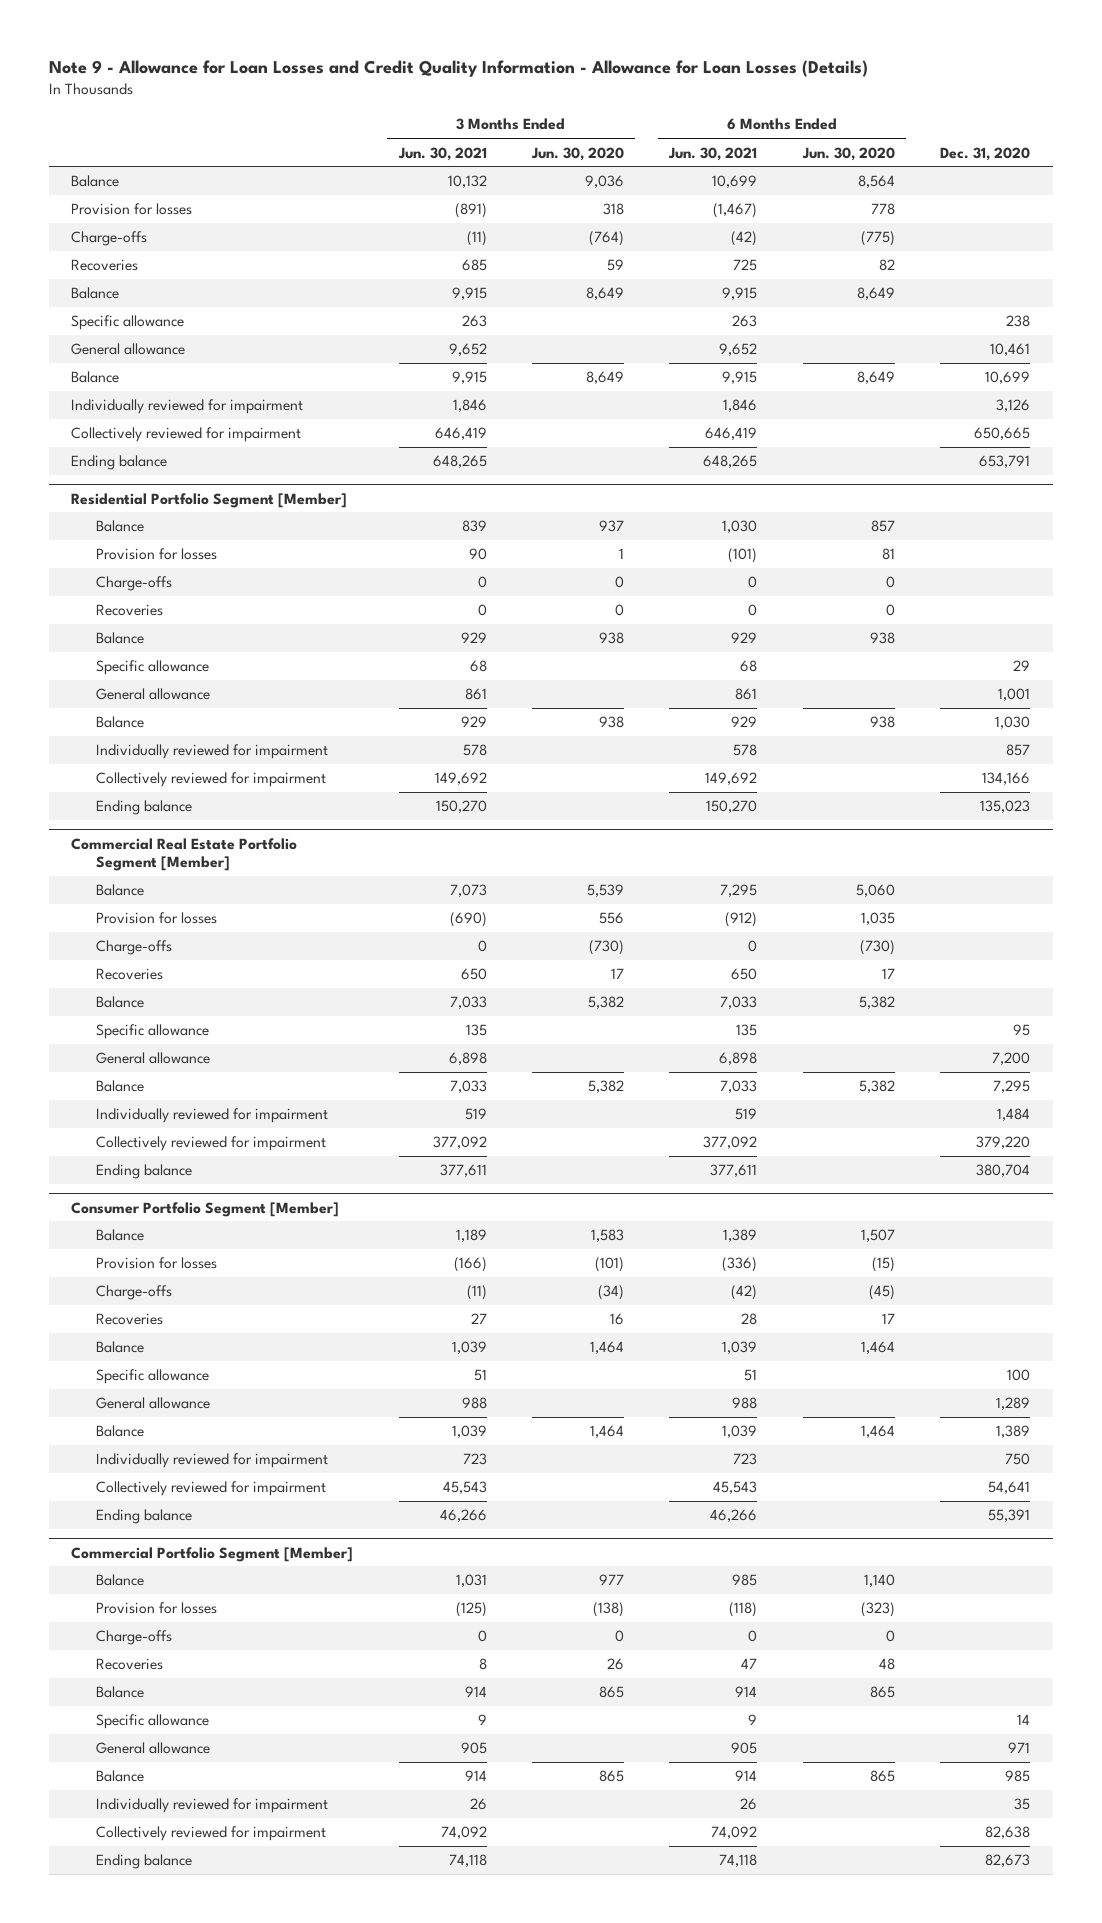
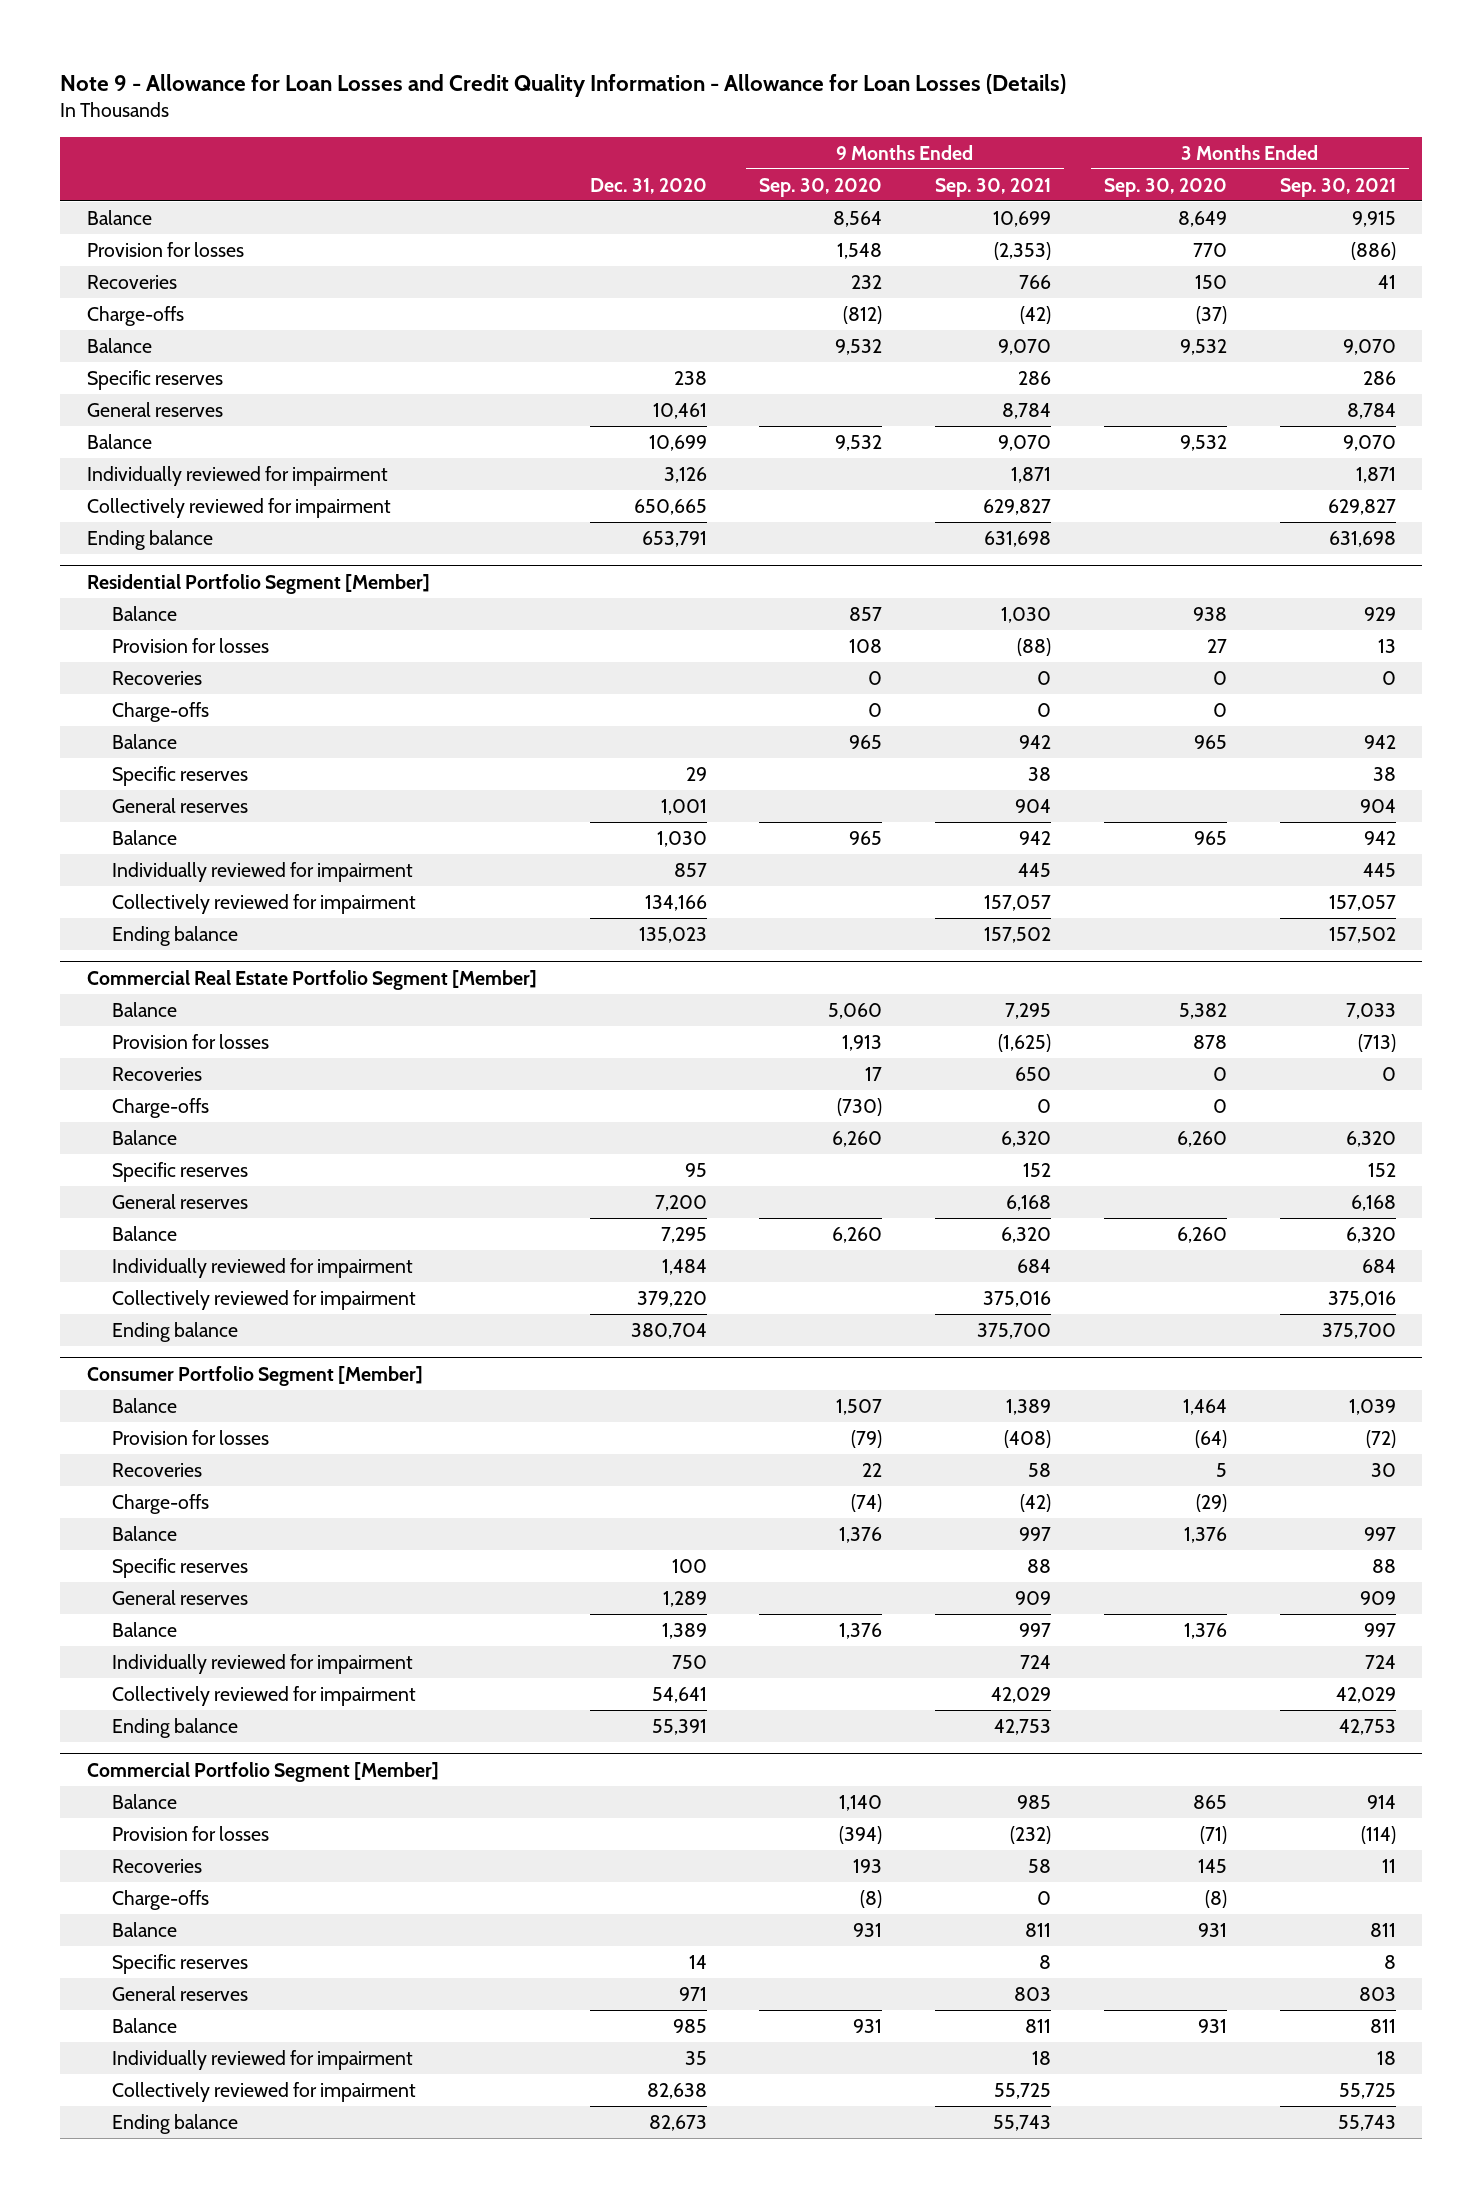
- | 3 Months Ended Jun. 30, 2021 | 3 Months Ended Jun. 30, 2020 | 6 Months Ended Jun. 30, 2021 | 6 Months Ended Jun. 30, 2020 | Dec. 31, 2020
+ | Dec. 31, 2020 | 9 Months Ended Sep. 30, 2020 | 9 Months Ended Sep. 30, 2021 | 3 Months Ended Sep. 30, 2020 | 3 Months Ended Sep. 30, 2021
moved down: Charge-offs | | (812) | (42) | (37) |
- Specific allowance | 263 | | 263 | | 238
- General allowance | 9,652 | | 9,652 | | 10,461
+ Specific reserves | 238 | | 286 | | 286
+ General reserves | 10,461 | | 8,784 | | 8,784
@ Residential Portfolio Segment [Member]
moved down: Charge-offs | | 0 | 0 | 0 |
- Specific allowance | 68 | | 68 | | 29
- General allowance | 861 | | 861 | | 1,001
+ Specific reserves | 29 | | 38 | | 38
+ General reserves | 1,001 | | 904 | | 904
@ Commercial Real Estate Portfolio Segment [Member]
moved down: Charge-offs | | (730) | 0 | 0 |
- Specific allowance | 135 | | 135 | | 95
- General allowance | 6,898 | | 6,898 | | 7,200
+ Specific reserves | 95 | | 152 | | 152
+ General reserves | 7,200 | | 6,168 | | 6,168
@ Consumer Portfolio Segment [Member]
moved down: Charge-offs | | (74) | (42) | (29) |
- Specific allowance | 51 | | 51 | | 100
- General allowance | 988 | | 988 | | 1,289
+ Specific reserves | 100 | | 88 | | 88
+ General reserves | 1,289 | | 909 | | 909
@ Commercial Portfolio Segment [Member]
moved down: Charge-offs | | (8) | 0 | (8) |
- Specific allowance | 9 | | 9 | | 14
- General allowance | 905 | | 905 | | 971
+ Specific reserves | 14 | | 8 | | 8
+ General reserves | 971 | | 803 | | 803

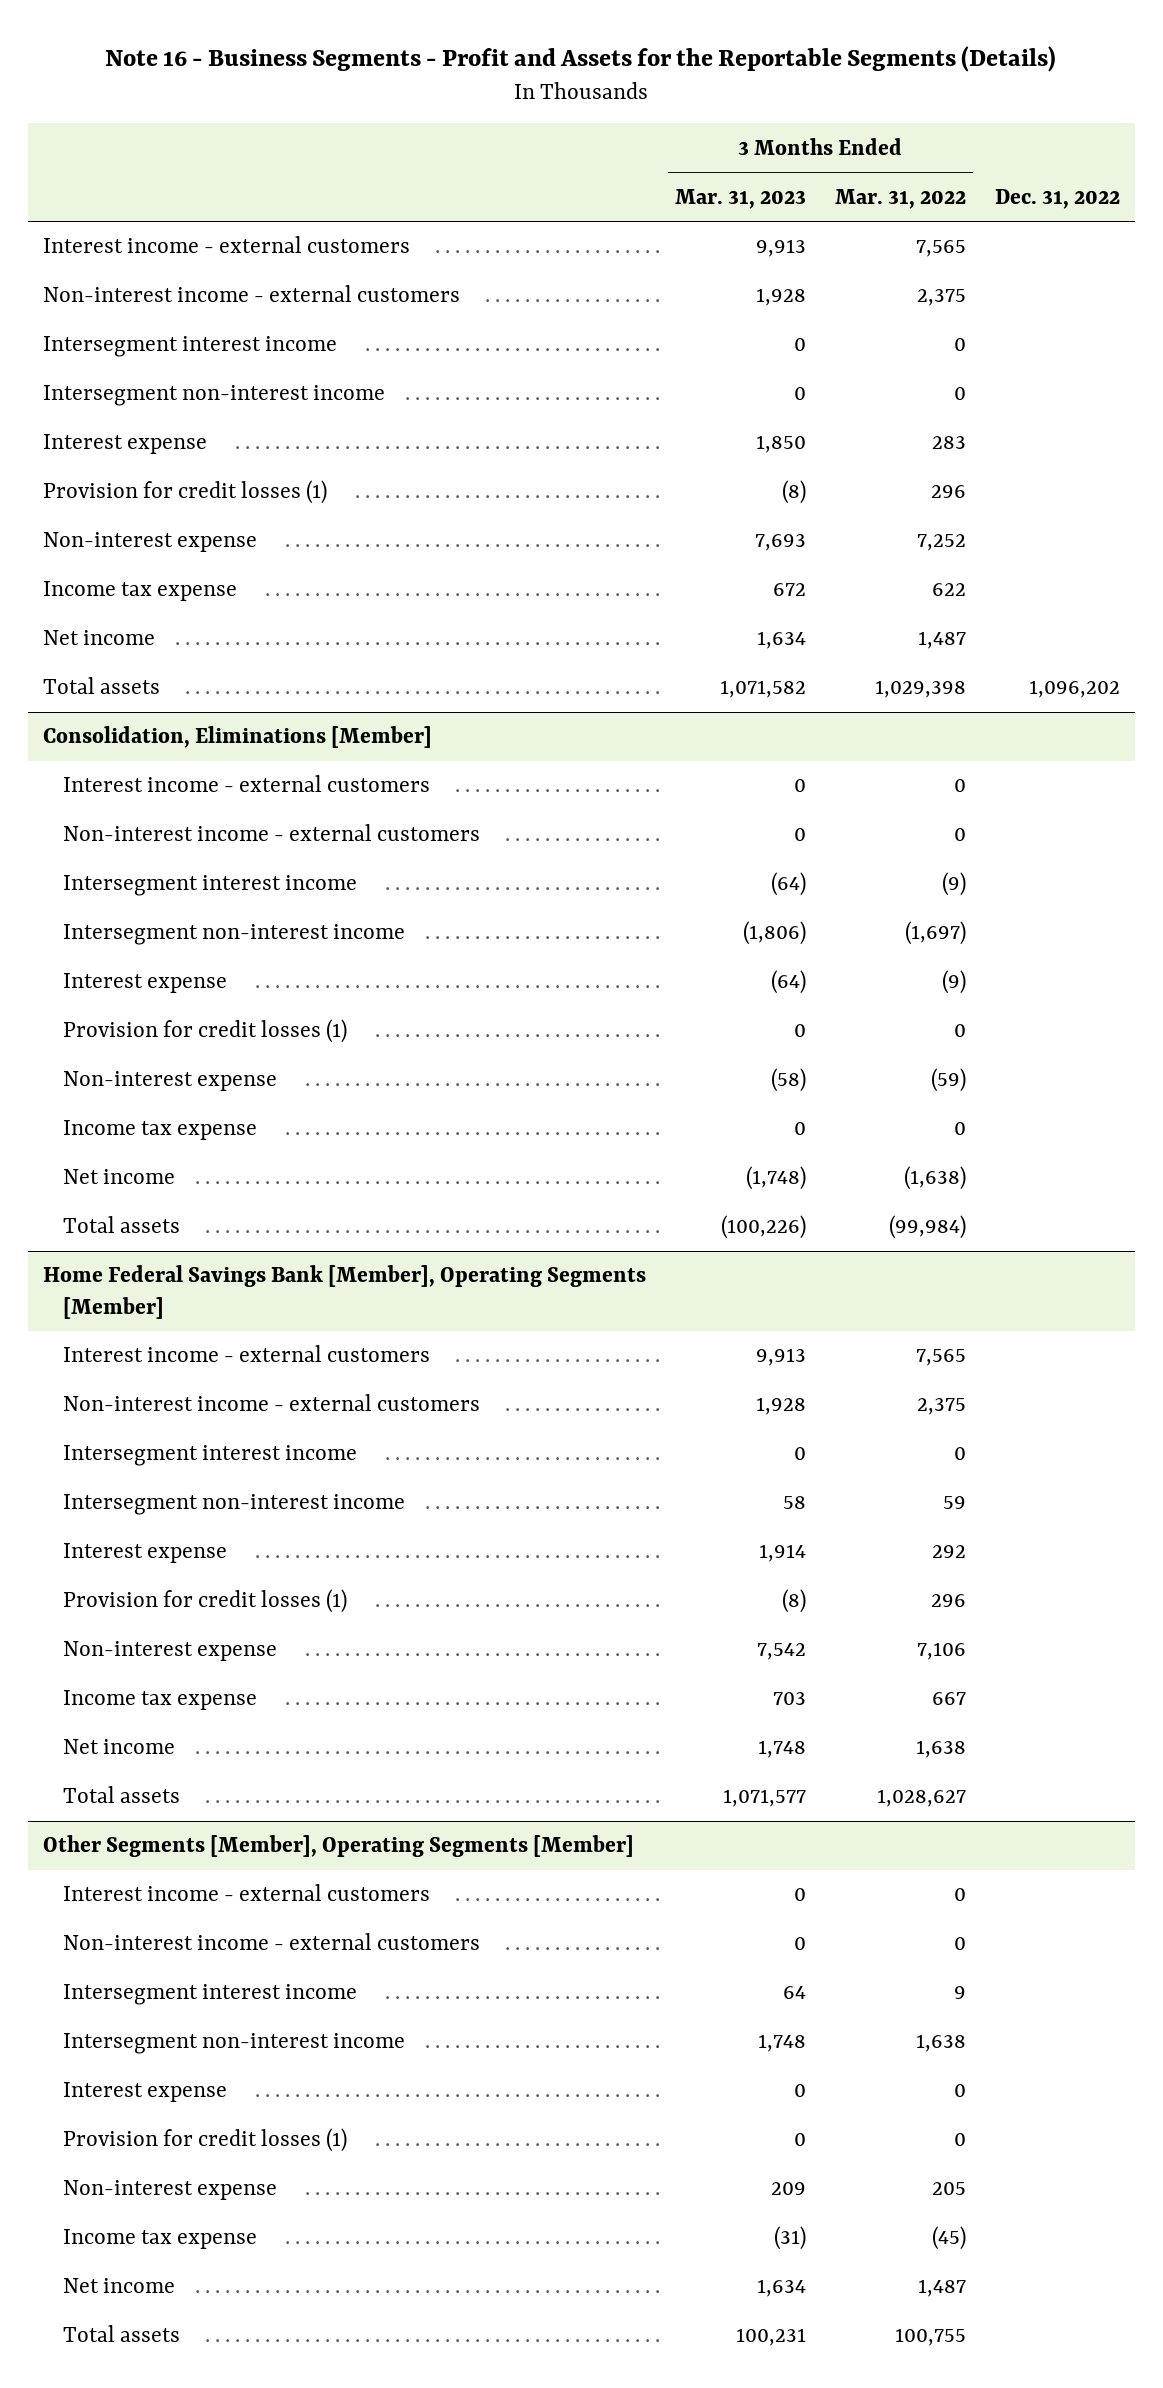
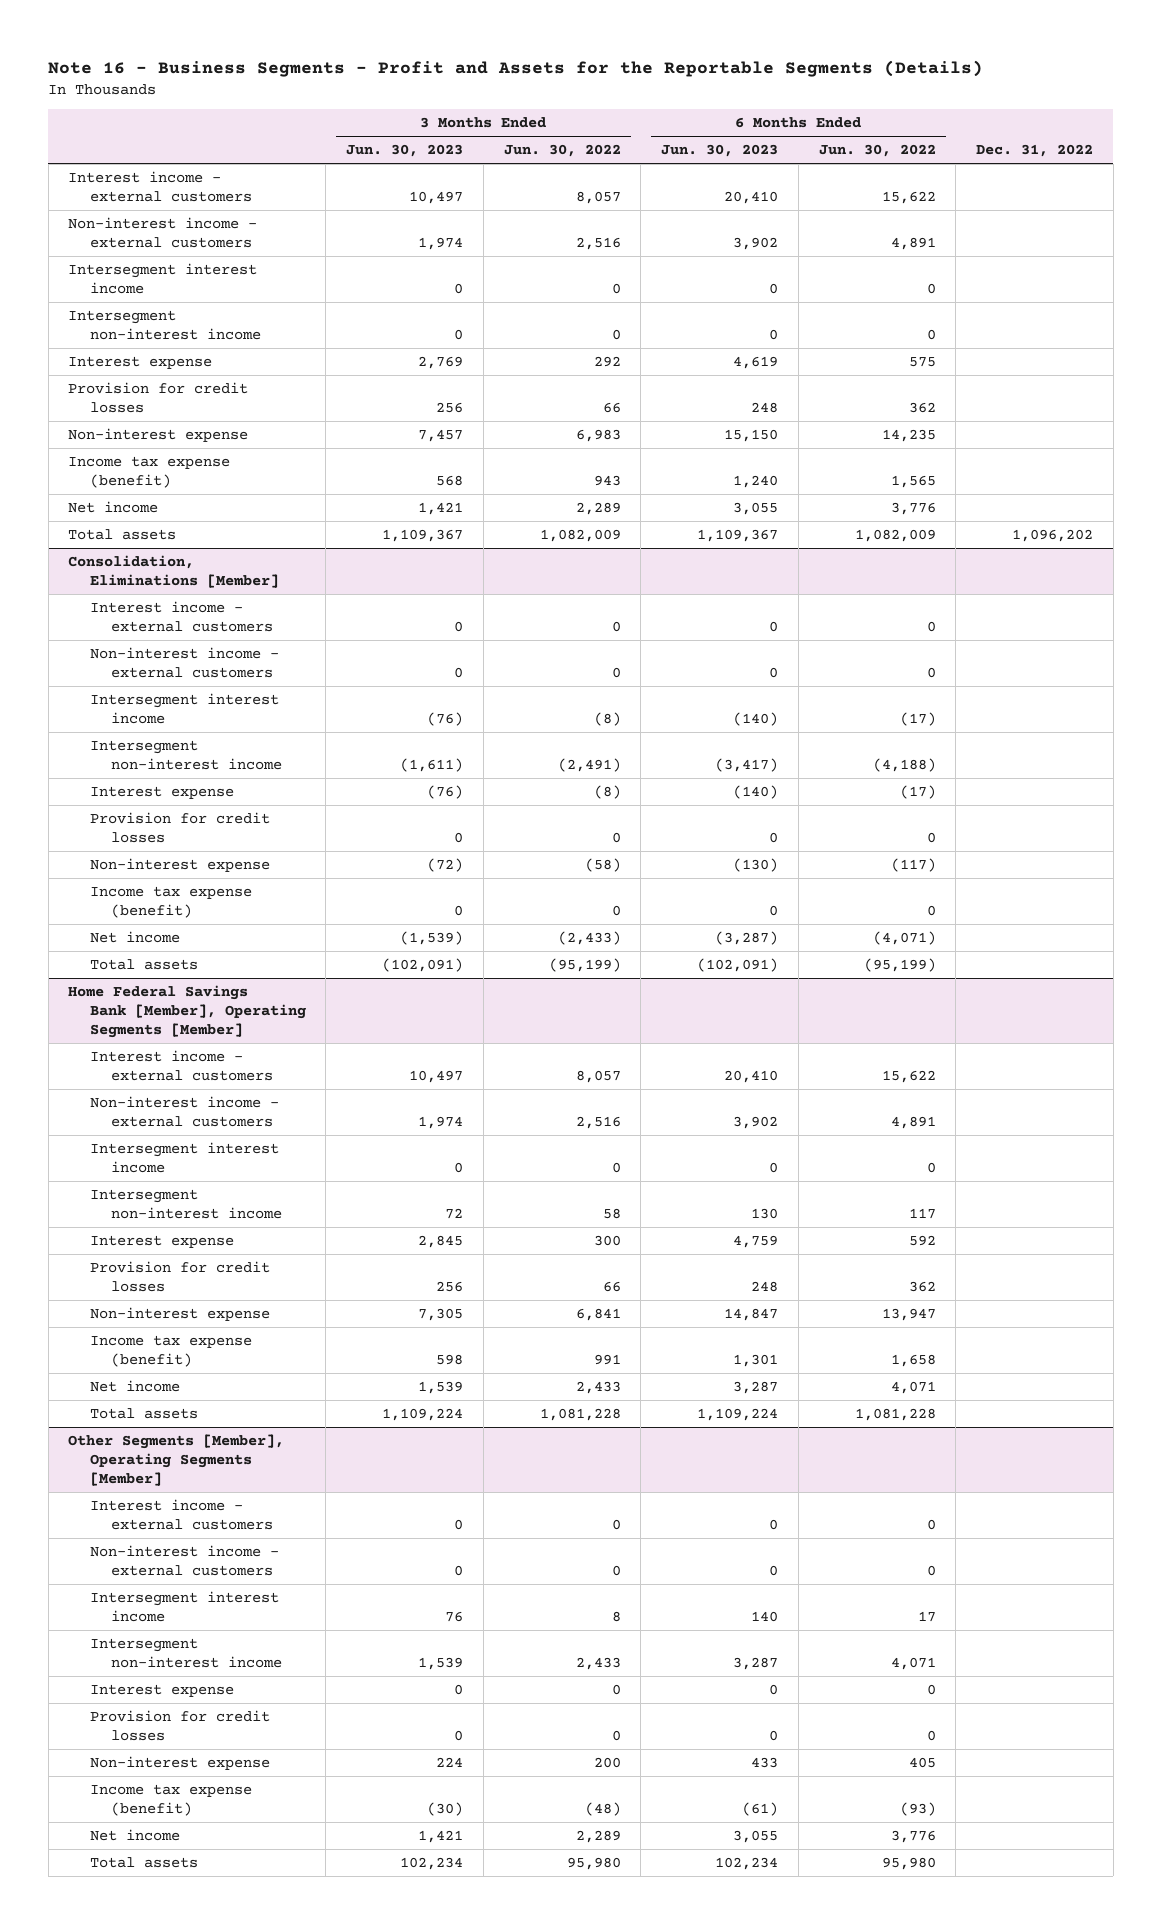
- | 3 Months Ended Mar. 31, 2023 | 3 Months Ended Mar. 31, 2022 | Dec. 31, 2022
+ | 3 Months Ended Jun. 30, 2023 | 3 Months Ended Jun. 30, 2022 | 6 Months Ended Jun. 30, 2023 | 6 Months Ended Jun. 30, 2022 | Dec. 31, 2022
- Provision for credit losses (1) | (8) | 296 |
+ Provision for credit losses | 256 | 66 | 248 | 362 |
- Income tax expense | 672 | 622 |
+ Income tax expense (benefit) | 568 | 943 | 1,240 | 1,565 |
@ Consolidation, Eliminations [Member]
- Provision for credit losses (1) | 0 | 0 |
+ Provision for credit losses | 0 | 0 | 0 | 0 |
- Income tax expense | 0 | 0 |
+ Income tax expense (benefit) | 0 | 0 | 0 | 0 |
@ Home Federal Savings Bank [Member], Operating Segments [Member]
- Provision for credit losses (1) | (8) | 296 |
+ Provision for credit losses | 256 | 66 | 248 | 362 |
- Income tax expense | 703 | 667 |
+ Income tax expense (benefit) | 598 | 991 | 1,301 | 1,658 |
@ Other Segments [Member], Operating Segments [Member]
- Provision for credit losses (1) | 0 | 0 |
+ Provision for credit losses | 0 | 0 | 0 | 0 |
- Income tax expense | (31) | (45) |
+ Income tax expense (benefit) | (30) | (48) | (61) | (93) |

